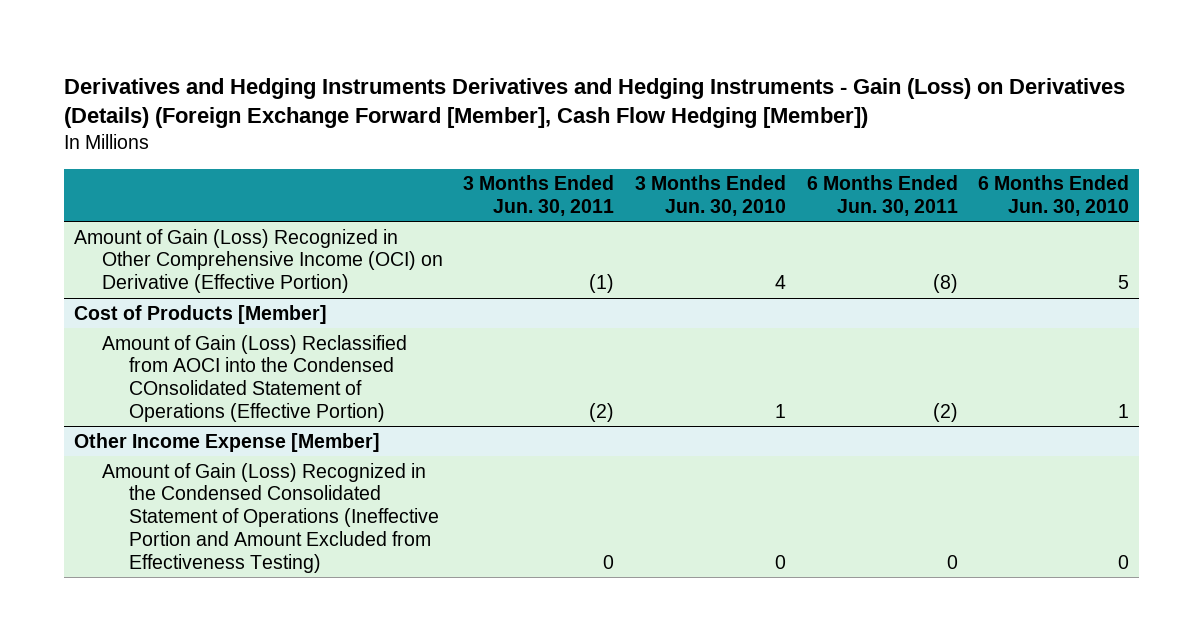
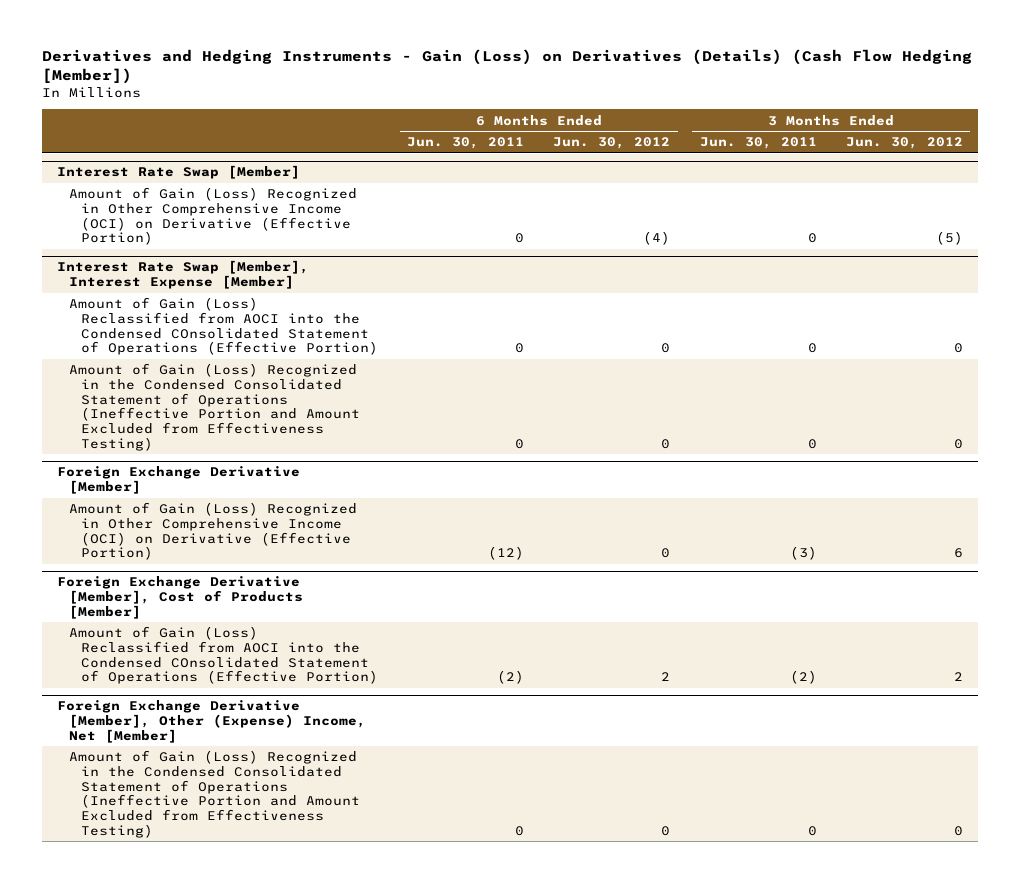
- Derivatives and Hedging Instruments Derivatives and Hedging Instruments - Gain (Loss) on Derivatives (Details) (Foreign Exchange Forward [Member], Cash Flow Hedging [Member])
+ Derivatives and Hedging Instruments - Gain (Loss) on Derivatives (Details) (Cash Flow Hedging [Member])
- | 3 Months Ended Jun. 30, 2011 | 3 Months Ended Jun. 30, 2010 | 6 Months Ended Jun. 30, 2011 | 6 Months Ended Jun. 30, 2010
+ | 6 Months Ended Jun. 30, 2011 | 6 Months Ended Jun. 30, 2012 | 3 Months Ended Jun. 30, 2011 | 3 Months Ended Jun. 30, 2012
- Amount of Gain (Loss) Recognized in Other Comprehensive Income (OCI) on Derivative (Effective Portion) | (1) | 4 | (8) | 5
- Cost of Products [Member]
+ Interest Rate Swap [Member]
+ Amount of Gain (Loss) Recognized in Other Comprehensive Income (OCI) on Derivative (Effective Portion) | 0 | (4) | 0 | (5)
+ Interest Rate Swap [Member], Interest Expense [Member]
+ Amount of Gain (Loss) Reclassified from AOCI into the Condensed COnsolidated Statement of Operations (Effective Portion) | 0 | 0 | 0 | 0
+ Amount of Gain (Loss) Recognized in the Condensed Consolidated Statement of Operations (Ineffective Portion and Amount Excluded from Effectiveness Testing) | 0 | 0 | 0 | 0
+ Foreign Exchange Derivative [Member]
+ Amount of Gain (Loss) Recognized in Other Comprehensive Income (OCI) on Derivative (Effective Portion) | (12) | 0 | (3) | 6
+ Foreign Exchange Derivative [Member], Cost of Products [Member]
- Other Income Expense [Member]
+ Foreign Exchange Derivative [Member], Other (Expense) Income, Net [Member]

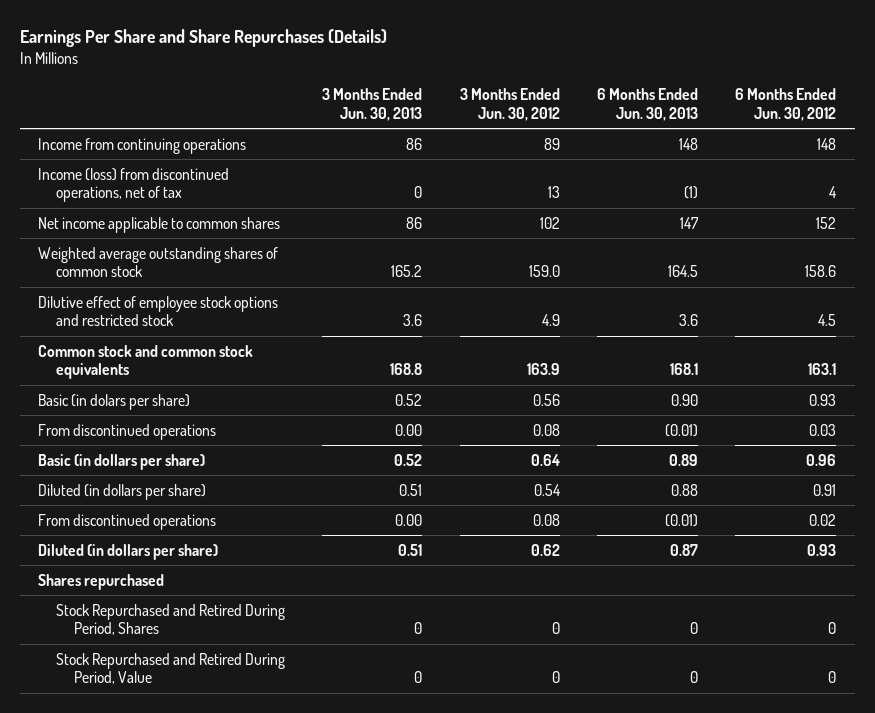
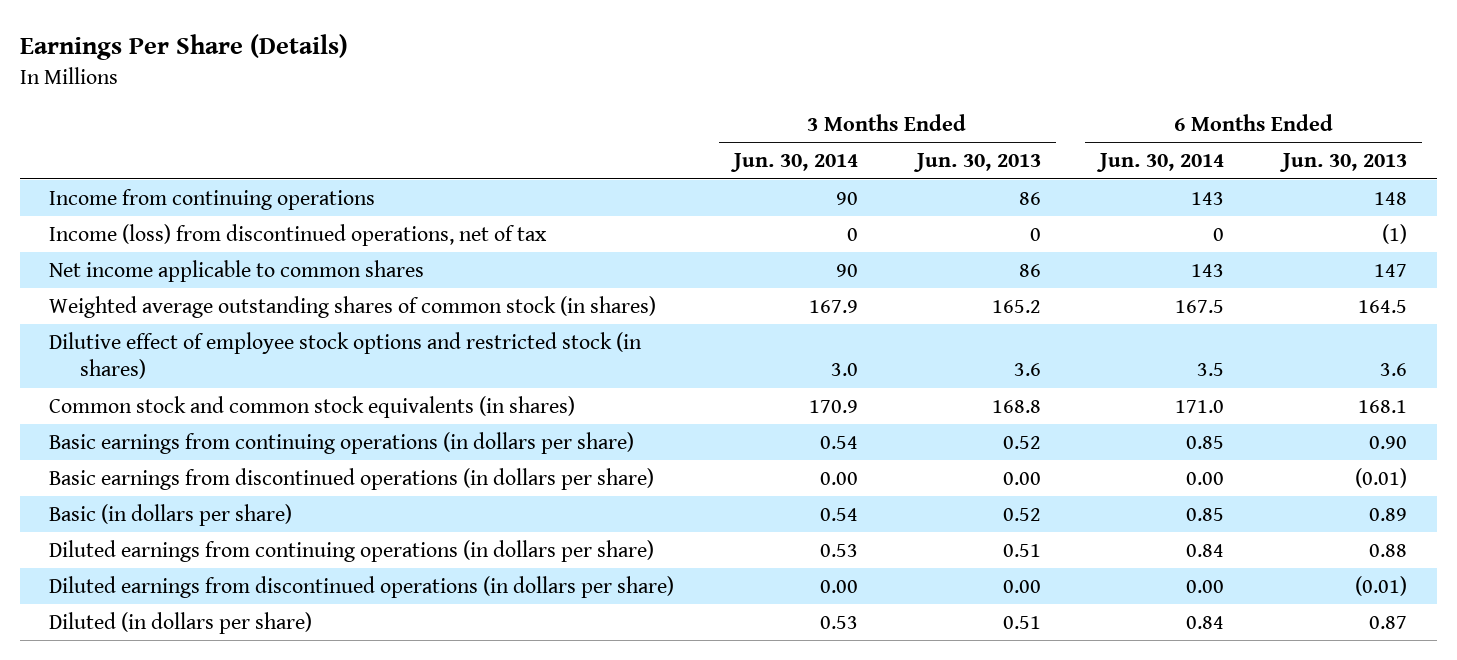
- Earnings Per Share and Share Repurchases (Details)
+ Earnings Per Share (Details)
- | 3 Months Ended Jun. 30, 2013 | 3 Months Ended Jun. 30, 2012 | 6 Months Ended Jun. 30, 2013 | 6 Months Ended Jun. 30, 2012
+ | 3 Months Ended Jun. 30, 2014 | 3 Months Ended Jun. 30, 2013 | 6 Months Ended Jun. 30, 2014 | 6 Months Ended Jun. 30, 2013
- Weighted average outstanding shares of common stock | 165.2 | 159.0 | 164.5 | 158.6
- Dilutive effect of employee stock options and restricted stock | 3.6 | 4.9 | 3.6 | 4.5
- Common stock and common stock equivalents | 168.8 | 163.9 | 168.1 | 163.1
- Basic (in dolars per share) | 0.52 | 0.56 | 0.90 | 0.93
- From discontinued operations | 0.00 | 0.08 | (0.01) | 0.03
+ Weighted average outstanding shares of common stock (in shares) | 167.9 | 165.2 | 167.5 | 164.5
+ Dilutive effect of employee stock options and restricted stock (in shares) | 3.0 | 3.6 | 3.5 | 3.6
+ Common stock and common stock equivalents (in shares) | 170.9 | 168.8 | 171.0 | 168.1
+ Basic earnings from continuing operations (in dollars per share) | 0.54 | 0.52 | 0.85 | 0.90
+ Basic earnings from discontinued operations (in dollars per share) | 0.00 | 0.00 | 0.00 | (0.01)
- Diluted (in dollars per share) | 0.51 | 0.54 | 0.88 | 0.91
- From discontinued operations | 0.00 | 0.08 | (0.01) | 0.02
+ Diluted earnings from continuing operations (in dollars per share) | 0.53 | 0.51 | 0.84 | 0.88
+ Diluted earnings from discontinued operations (in dollars per share) | 0.00 | 0.00 | 0.00 | (0.01)
- Shares repurchased
- Stock Repurchased and Retired During Period, Shares | 0 | 0 | 0 | 0
- Stock Repurchased and Retired During Period, Value | 0 | 0 | 0 | 0

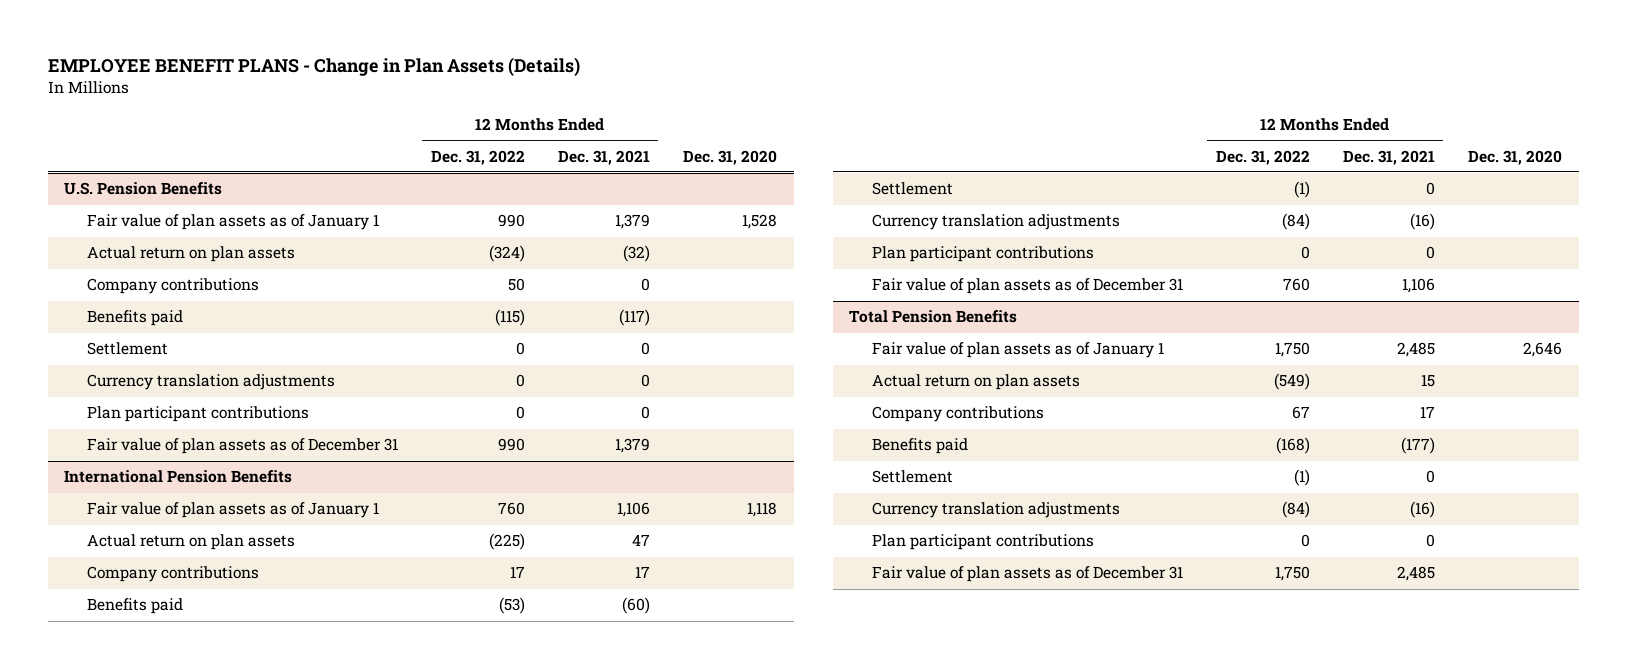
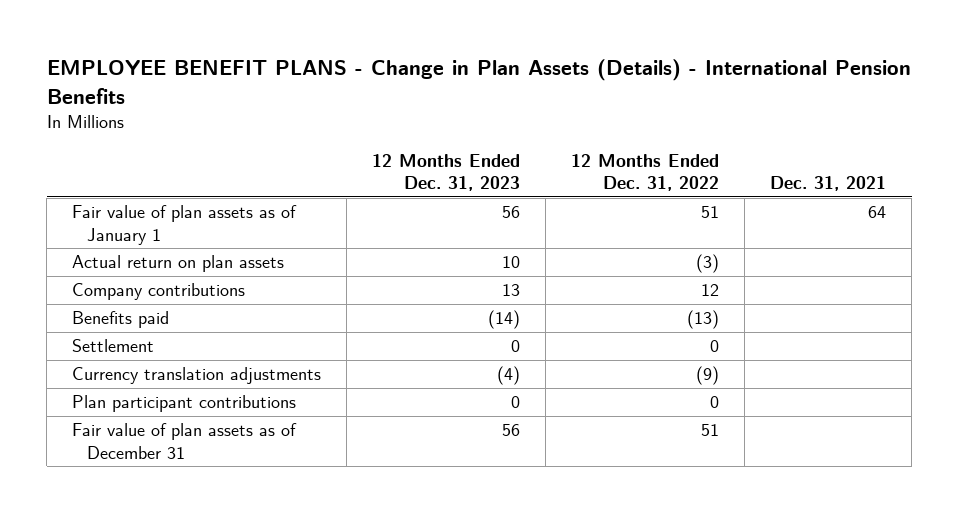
- EMPLOYEE BENEFIT PLANS - Change in Plan Assets (Details)
+ EMPLOYEE BENEFIT PLANS - Change in Plan Assets (Details) - International Pension Benefits
- | 12 Months Ended Dec. 31, 2022 | 12 Months Ended Dec. 31, 2021 | Dec. 31, 2020
+ | 12 Months Ended Dec. 31, 2023 | 12 Months Ended Dec. 31, 2022 | Dec. 31, 2021
- U.S. Pension Benefits
- Fair value of plan assets as of January 1 | 990 | 1,379 | 1,528
- Actual return on plan assets | (324) | (32) |
- Company contributions | 50 | 0 |
- Benefits paid | (115) | (117) |
+ Fair value of plan assets as of January 1 | 56 | 51 | 64
+ Actual return on plan assets | 10 | (3) |
+ Company contributions | 13 | 12 |
+ Benefits paid | (14) | (13) |
- Currency translation adjustments | 0 | 0 |
- Plan participant contributions | 0 | 0 |
- Fair value of plan assets as of December 31 | 990 | 1,379 |
- International Pension Benefits
- Fair value of plan assets as of January 1 | 760 | 1,106 | 1,118
- Actual return on plan assets | (225) | 47 |
- Company contributions | 17 | 17 |
- Benefits paid | (53) | (60) |
- Settlement | (1) | 0 |
- Currency translation adjustments | (84) | (16) |
- Plan participant contributions | 0 | 0 |
- Fair value of plan assets as of December 31 | 760 | 1,106 |
- Total Pension Benefits
- Fair value of plan assets as of January 1 | 1,750 | 2,485 | 2,646
- Actual return on plan assets | (549) | 15 |
- Company contributions | 67 | 17 |
- Benefits paid | (168) | (177) |
- Settlement | (1) | 0 |
- Currency translation adjustments | (84) | (16) |
+ Currency translation adjustments | (4) | (9) |
- Fair value of plan assets as of December 31 | 1,750 | 2,485 |
+ Fair value of plan assets as of December 31 | 56 | 51 |

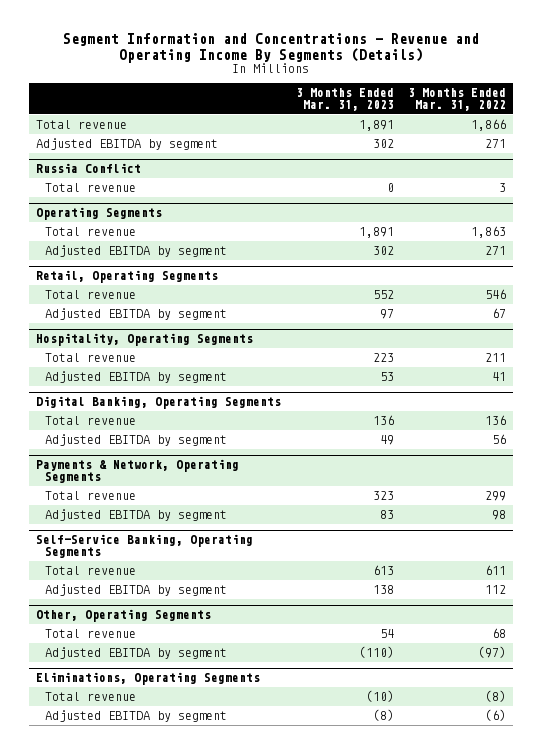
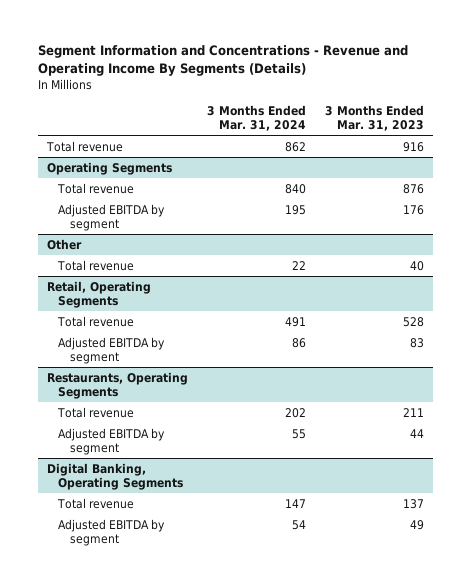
- | 3 Months Ended Mar. 31, 2023 | 3 Months Ended Mar. 31, 2022
+ | 3 Months Ended Mar. 31, 2024 | 3 Months Ended Mar. 31, 2023
- Total revenue | 1,891 | 1,866
- Adjusted EBITDA by segment | 302 | 271
- Russia Conflict
- Total revenue | 0 | 3
+ Total revenue | 862 | 916
@ Operating Segments
- Total revenue | 1,891 | 1,863
- Adjusted EBITDA by segment | 302 | 271
+ Total revenue | 840 | 876
+ Adjusted EBITDA by segment | 195 | 176
+ Other
+ Total revenue | 22 | 40
@ Retail, Operating Segments
- Total revenue | 552 | 546
- Adjusted EBITDA by segment | 97 | 67
- Hospitality, Operating Segments
- Total revenue | 223 | 211
- Adjusted EBITDA by segment | 53 | 41
@ Retail, Operating Segments
+ Total revenue | 491 | 528
+ Adjusted EBITDA by segment | 86 | 83
+ Restaurants, Operating Segments
+ Total revenue | 202 | 211
+ Adjusted EBITDA by segment | 55 | 44
@ Digital Banking, Operating Segments
- Total revenue | 136 | 136
+ Total revenue | 147 | 137
- Payments & Network, Operating Segments
- Total revenue | 323 | 299
- Adjusted EBITDA by segment | 83 | 98
- Self-Service Banking, Operating Segments
- Total revenue | 613 | 611
- Adjusted EBITDA by segment | 138 | 112
- Other, Operating Segments
- Total revenue | 54 | 68
- Adjusted EBITDA by segment | (110) | (97)
- Eliminations, Operating Segments
- Total revenue | (10) | (8)
- Adjusted EBITDA by segment | (8) | (6)

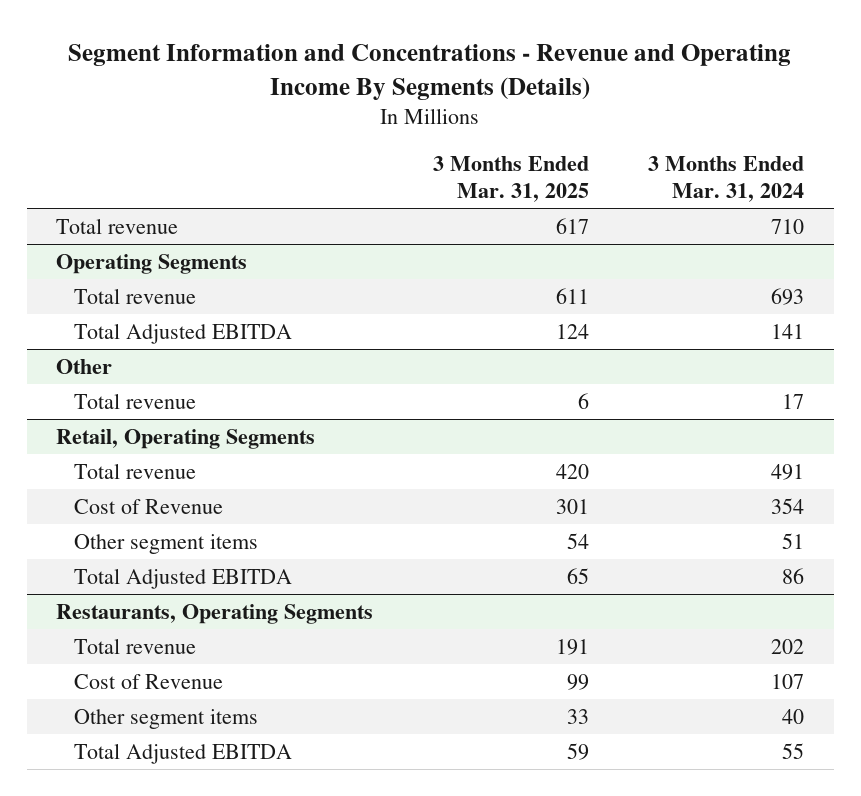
- | 3 Months Ended Mar. 31, 2024 | 3 Months Ended Mar. 31, 2023
+ | 3 Months Ended Mar. 31, 2025 | 3 Months Ended Mar. 31, 2024
- Total revenue | 862 | 916
+ Total revenue | 617 | 710
@ Operating Segments
- Total revenue | 840 | 876
- Adjusted EBITDA by segment | 195 | 176
+ Total revenue | 611 | 693
+ Total Adjusted EBITDA | 124 | 141
@ Other
- Total revenue | 22 | 40
+ Total revenue | 6 | 17
@ Retail, Operating Segments
- Adjusted EBITDA by segment | 86 | 83
+ Cost of Revenue | 301 | 354
+ Other segment items | 54 | 51
+ Total Adjusted EBITDA | 65 | 86
@ Restaurants, Operating Segments
- Adjusted EBITDA by segment | 55 | 44
- Digital Banking, Operating Segments
- Total revenue | 147 | 137
- Adjusted EBITDA by segment | 54 | 49
@ Restaurants, Operating Segments
+ Cost of Revenue | 99 | 107
+ Other segment items | 33 | 40
+ Total Adjusted EBITDA | 59 | 55

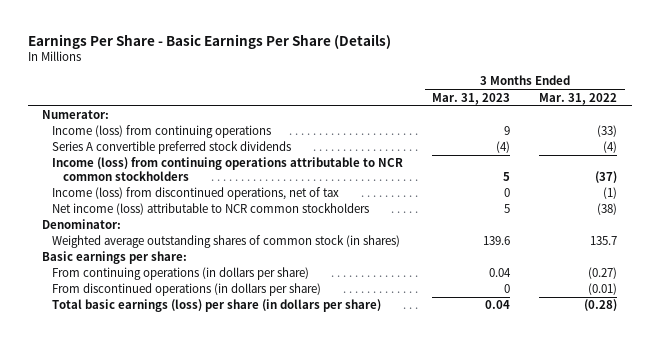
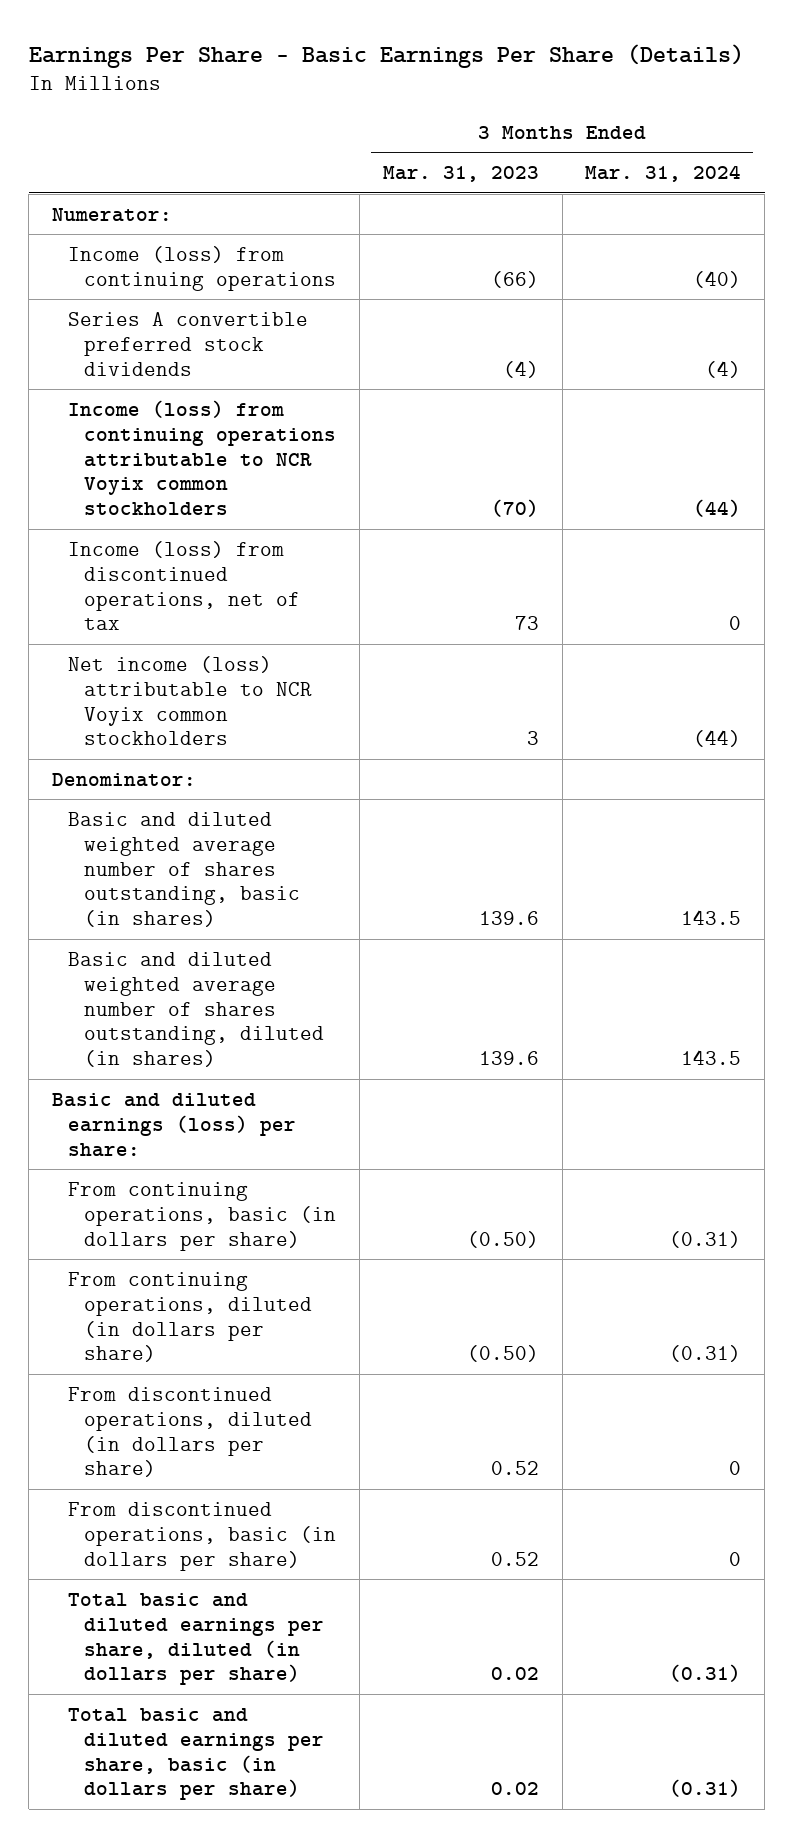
- | 3 Months Ended Mar. 31, 2023 | 3 Months Ended Mar. 31, 2022
+ | 3 Months Ended Mar. 31, 2023 | 3 Months Ended Mar. 31, 2024
- Income (loss) from continuing operations | 9 | (33)
+ Income (loss) from continuing operations | (66) | (40)
- Income (loss) from continuing operations attributable to NCR common stockholders | 5 | (37)
- Income (loss) from discontinued operations, net of tax | 0 | (1)
- Net income (loss) attributable to NCR common stockholders | 5 | (38)
+ Income (loss) from continuing operations attributable to NCR Voyix common stockholders | (70) | (44)
+ Income (loss) from discontinued operations, net of tax | 73 | 0
+ Net income (loss) attributable to NCR Voyix common stockholders | 3 | (44)
- Weighted average outstanding shares of common stock (in shares) | 139.6 | 135.7
- Basic earnings per share:
- From continuing operations (in dollars per share) | 0.04 | (0.27)
- From discontinued operations (in dollars per share) | 0 | (0.01)
- Total basic earnings (loss) per share (in dollars per share) | 0.04 | (0.28)
+ Basic and diluted weighted average number of shares outstanding, basic (in shares) | 139.6 | 143.5
+ Basic and diluted weighted average number of shares outstanding, diluted (in shares) | 139.6 | 143.5
+ Basic and diluted earnings (loss) per share:
+ From continuing operations, basic (in dollars per share) | (0.50) | (0.31)
+ From continuing operations, diluted (in dollars per share) | (0.50) | (0.31)
+ From discontinued operations, diluted (in dollars per share) | 0.52 | 0
+ From discontinued operations, basic (in dollars per share) | 0.52 | 0
+ Total basic and diluted earnings per share, diluted (in dollars per share) | 0.02 | (0.31)
+ Total basic and diluted earnings per share, basic (in dollars per share) | 0.02 | (0.31)

